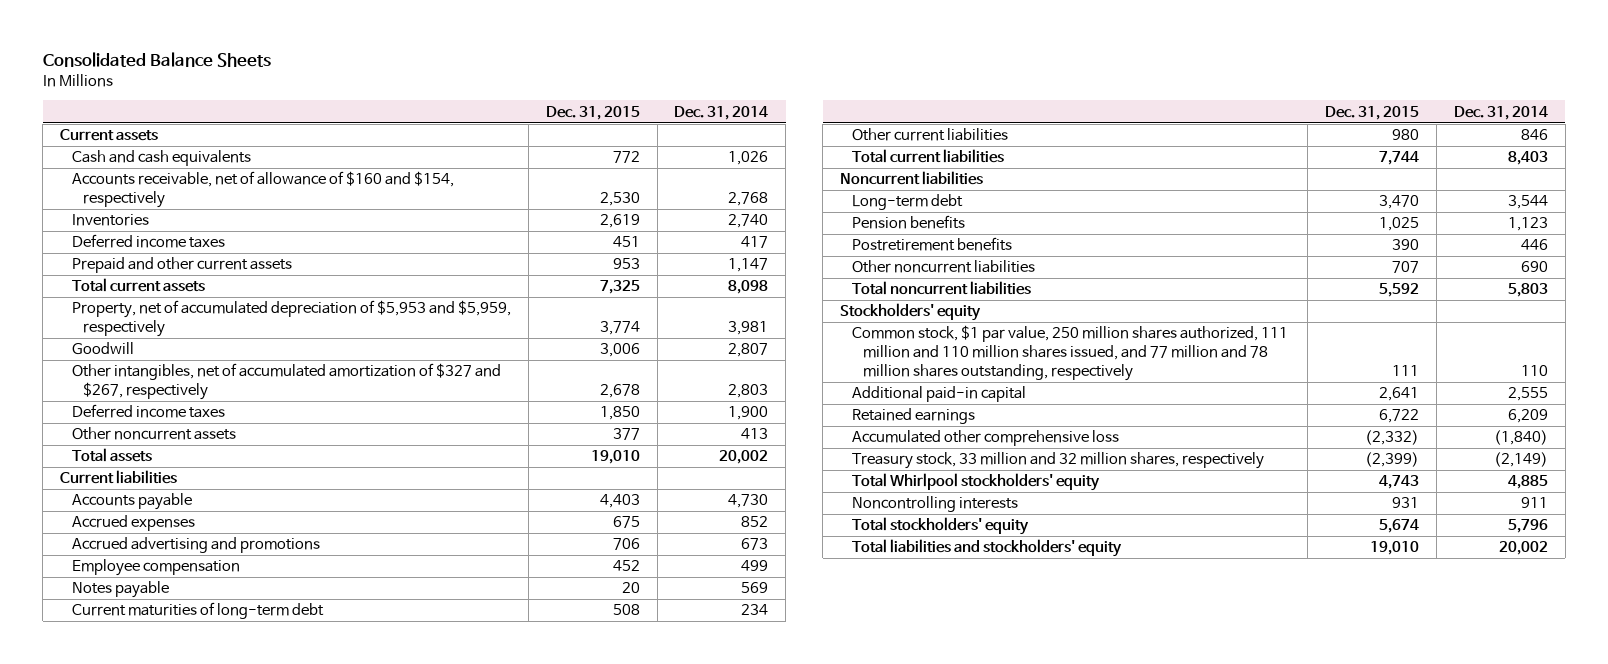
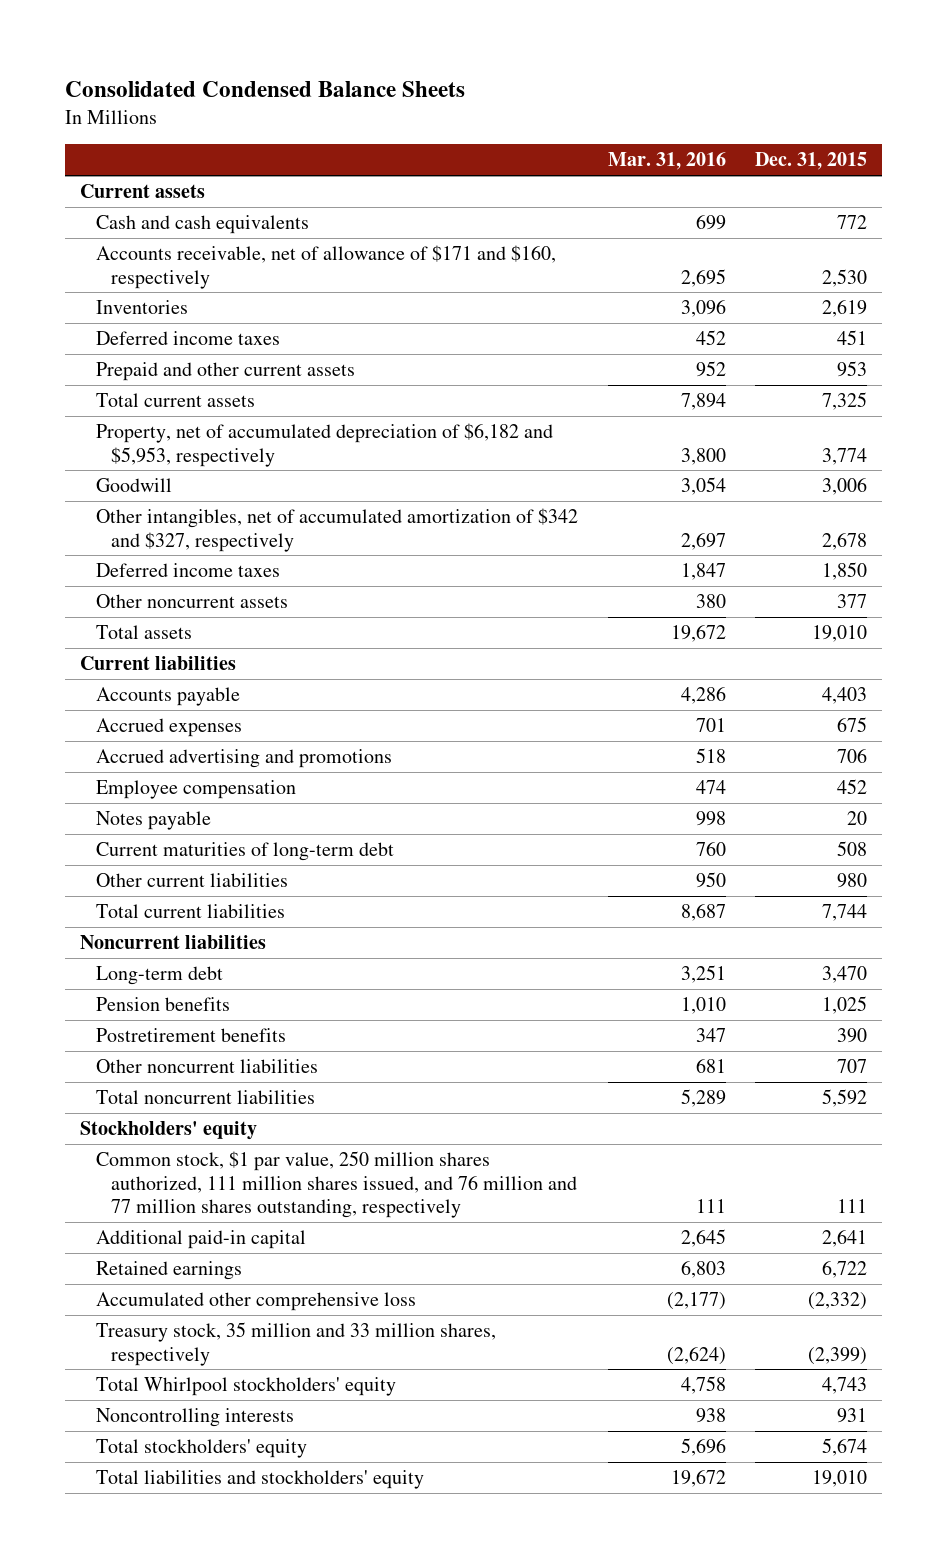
- Consolidated Balance Sheets
+ Consolidated Condensed Balance Sheets
- | Dec. 31, 2015 | Dec. 31, 2014
+ | Mar. 31, 2016 | Dec. 31, 2015
- Accounts receivable, net of allowance of $160 and $154, respectively | 2,530 | 2,768
+ Accounts receivable, net of allowance of $171 and $160, respectively | 2,695 | 2,530
- Property, net of accumulated depreciation of $5,953 and $5,959, respectively | 3,774 | 3,981
+ Property, net of accumulated depreciation of $6,182 and $5,953, respectively | 3,800 | 3,774
- Other intangibles, net of accumulated amortization of $327 and $267, respectively | 2,678 | 2,803
+ Other intangibles, net of accumulated amortization of $342 and $327, respectively | 2,697 | 2,678
- Common stock, $1 par value, 250 million shares authorized, 111 million and 110 million shares issued, and 77 million and 78 million shares outstanding, respectively | 111 | 110
+ Common stock, $1 par value, 250 million shares authorized, 111 million shares issued, and 76 million and 77 million shares outstanding, respectively | 111 | 111
- Treasury stock, 33 million and 32 million shares, respectively | (2,399) | (2,149)
+ Treasury stock, 35 million and 33 million shares, respectively | (2,624) | (2,399)

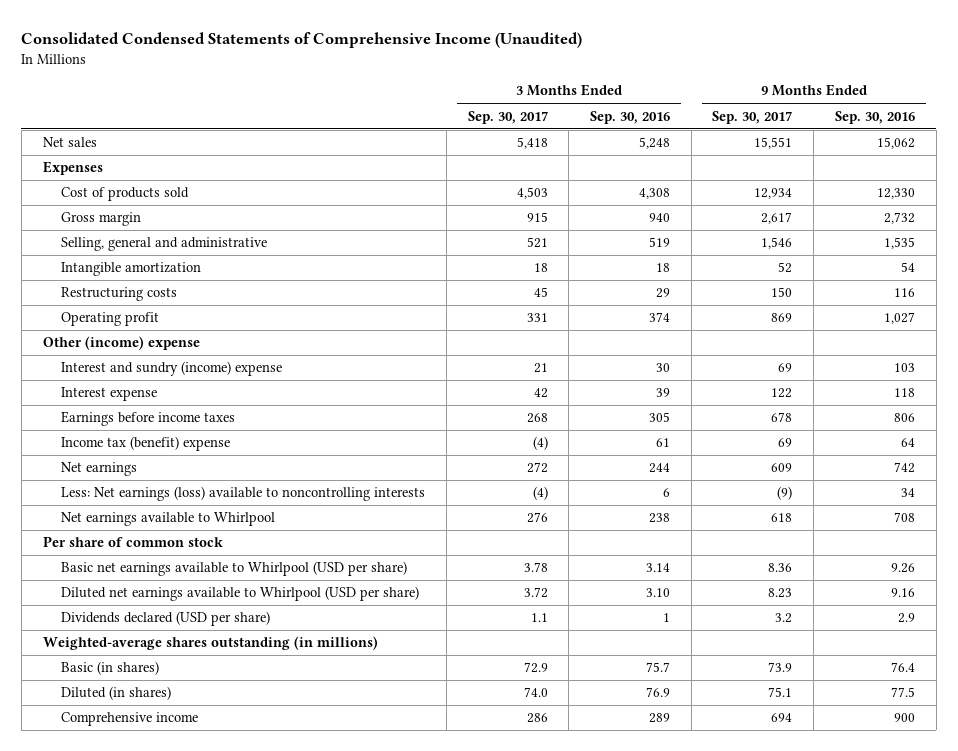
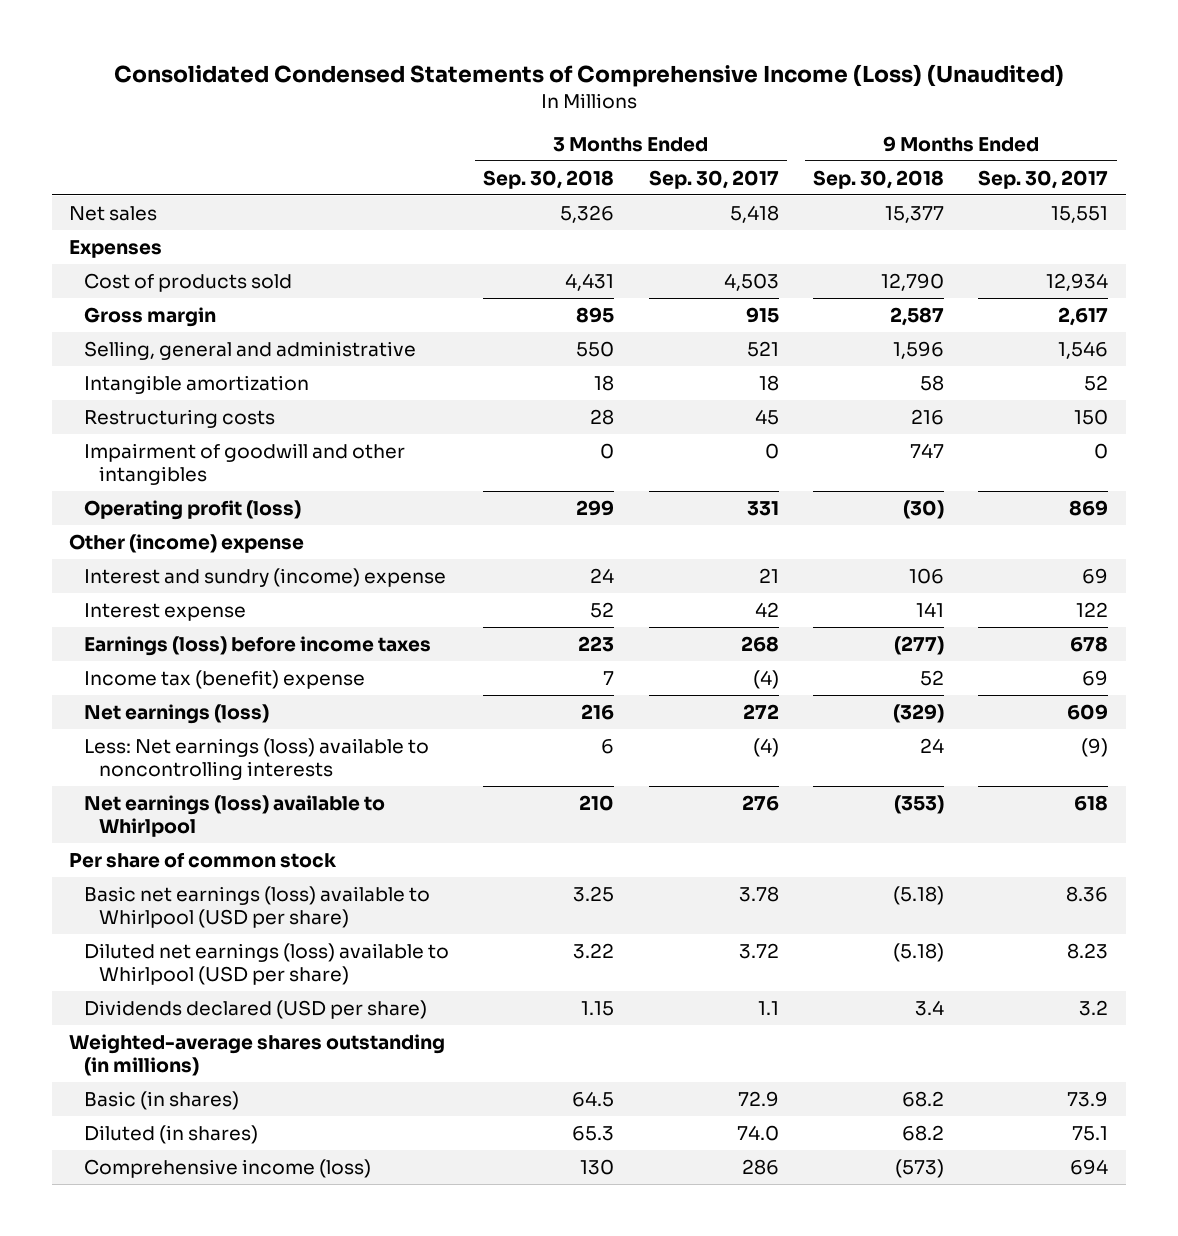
- Consolidated Condensed Statements of Comprehensive Income (Unaudited)
+ Consolidated Condensed Statements of Comprehensive Income (Loss) (Unaudited)
- | 3 Months Ended Sep. 30, 2017 | 3 Months Ended Sep. 30, 2016 | 9 Months Ended Sep. 30, 2017 | 9 Months Ended Sep. 30, 2016
+ | 3 Months Ended Sep. 30, 2018 | 3 Months Ended Sep. 30, 2017 | 9 Months Ended Sep. 30, 2018 | 9 Months Ended Sep. 30, 2017
- Operating profit | 331 | 374 | 869 | 1,027
+ Impairment of goodwill and other intangibles | 0 | 0 | 747 | 0
+ Operating profit (loss) | 299 | 331 | (30) | 869
- Earnings before income taxes | 268 | 305 | 678 | 806
+ Earnings (loss) before income taxes | 223 | 268 | (277) | 678
- Net earnings | 272 | 244 | 609 | 742
+ Net earnings (loss) | 216 | 272 | (329) | 609
- Net earnings available to Whirlpool | 276 | 238 | 618 | 708
+ Net earnings (loss) available to Whirlpool | 210 | 276 | (353) | 618
- Basic net earnings available to Whirlpool (USD per share) | 3.78 | 3.14 | 8.36 | 9.26
- Diluted net earnings available to Whirlpool (USD per share) | 3.72 | 3.10 | 8.23 | 9.16
+ Basic net earnings (loss) available to Whirlpool (USD per share) | 3.25 | 3.78 | (5.18) | 8.36
+ Diluted net earnings (loss) available to Whirlpool (USD per share) | 3.22 | 3.72 | (5.18) | 8.23
- Comprehensive income | 286 | 289 | 694 | 900
+ Comprehensive income (loss) | 130 | 286 | (573) | 694

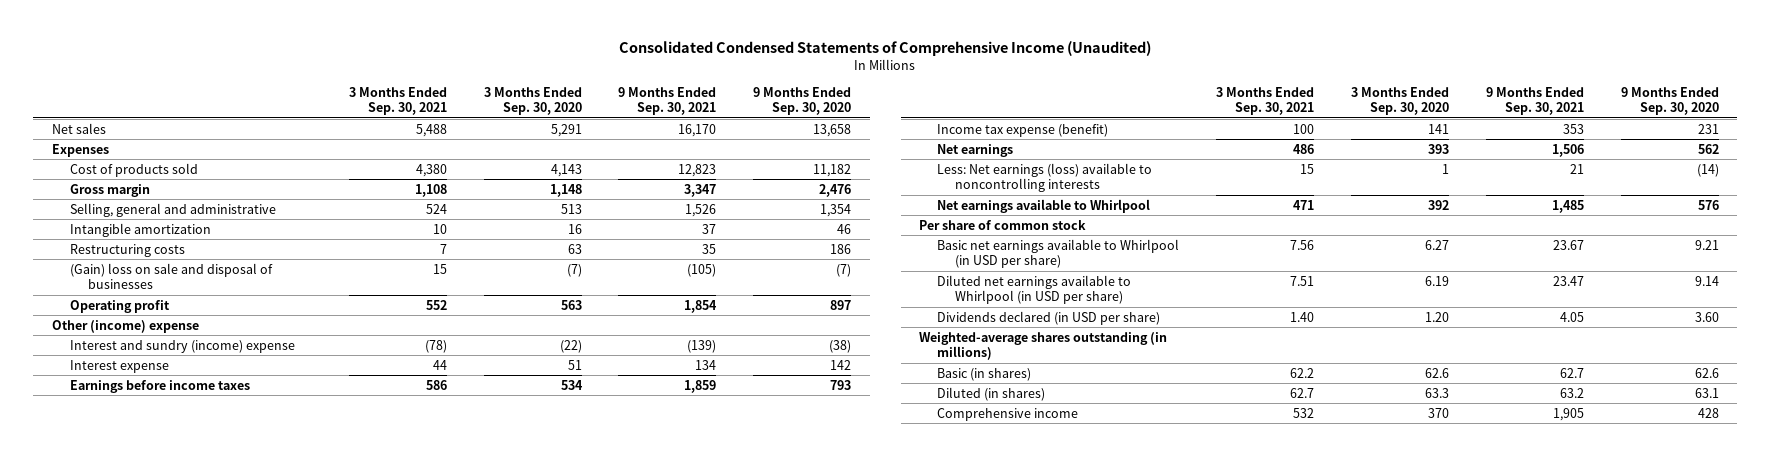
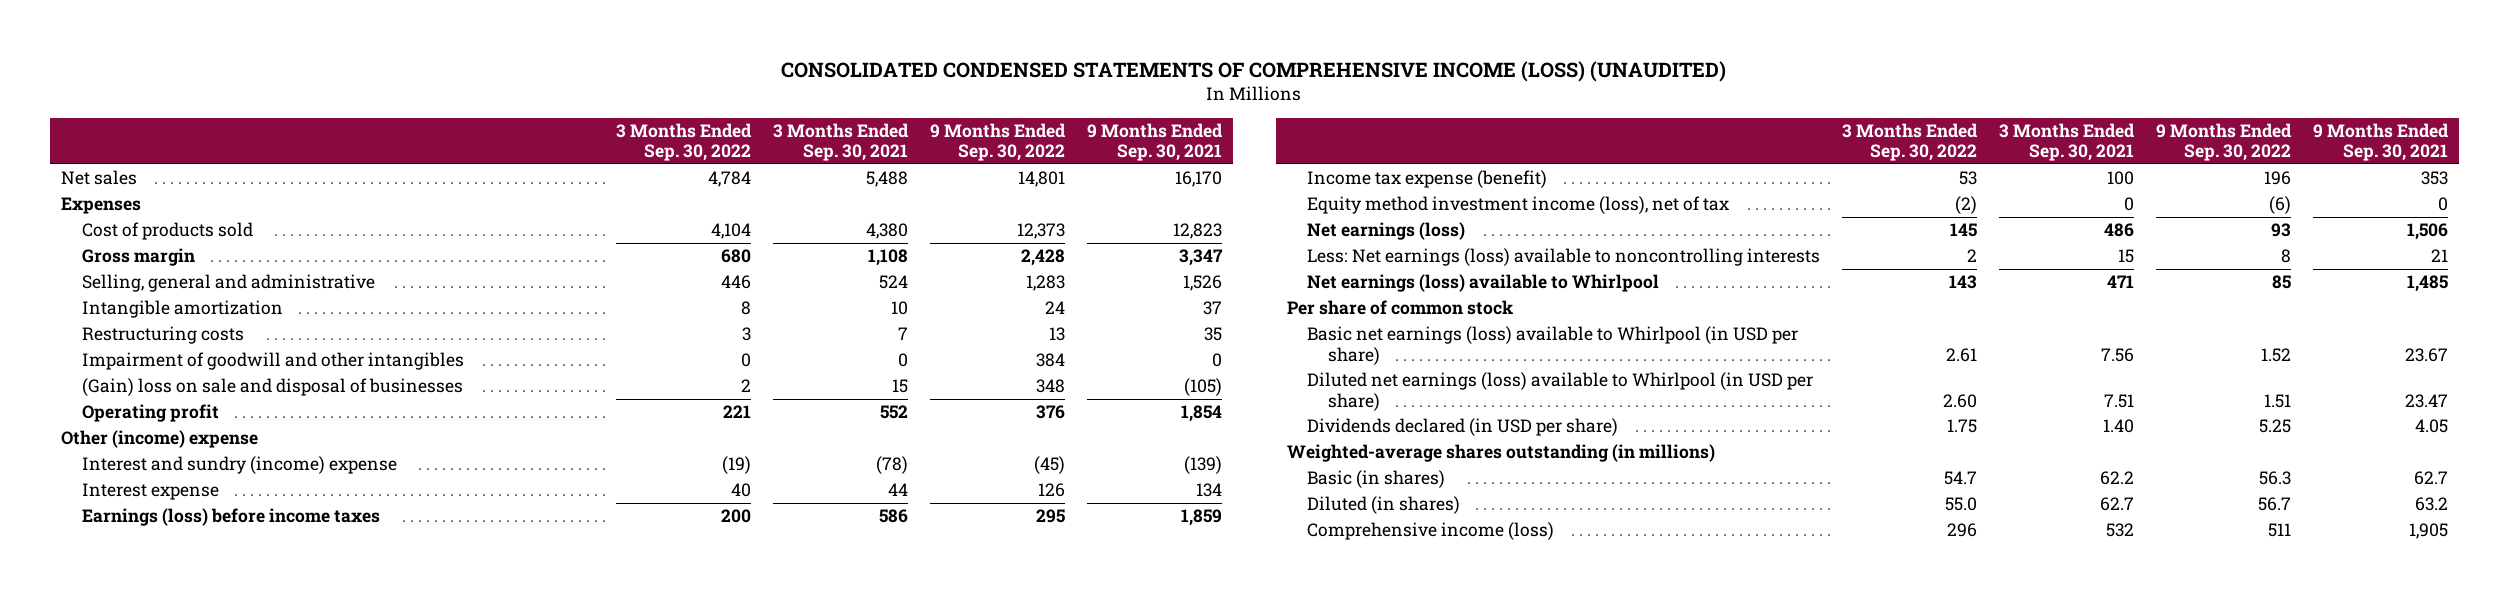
- Consolidated Condensed Statements of Comprehensive Income (Unaudited)
+ CONSOLIDATED CONDENSED STATEMENTS OF COMPREHENSIVE INCOME (LOSS) (UNAUDITED)
- | 3 Months Ended Sep. 30, 2021 | 3 Months Ended Sep. 30, 2020 | 9 Months Ended Sep. 30, 2021 | 9 Months Ended Sep. 30, 2020
+ | 3 Months Ended Sep. 30, 2022 | 3 Months Ended Sep. 30, 2021 | 9 Months Ended Sep. 30, 2022 | 9 Months Ended Sep. 30, 2021
+ Impairment of goodwill and other intangibles | 0 | 0 | 384 | 0
- Earnings before income taxes | 586 | 534 | 1,859 | 793
+ Earnings (loss) before income taxes | 200 | 586 | 295 | 1,859
- Net earnings | 486 | 393 | 1,506 | 562
+ Equity method investment income (loss), net of tax | (2) | 0 | (6) | 0
+ Net earnings (loss) | 145 | 486 | 93 | 1,506
- Net earnings available to Whirlpool | 471 | 392 | 1,485 | 576
+ Net earnings (loss) available to Whirlpool | 143 | 471 | 85 | 1,485
- Basic net earnings available to Whirlpool (in USD per share) | 7.56 | 6.27 | 23.67 | 9.21
- Diluted net earnings available to Whirlpool (in USD per share) | 7.51 | 6.19 | 23.47 | 9.14
+ Basic net earnings (loss) available to Whirlpool (in USD per share) | 2.61 | 7.56 | 1.52 | 23.67
+ Diluted net earnings (loss) available to Whirlpool (in USD per share) | 2.60 | 7.51 | 1.51 | 23.47
- Comprehensive income | 532 | 370 | 1,905 | 428
+ Comprehensive income (loss) | 296 | 532 | 511 | 1,905

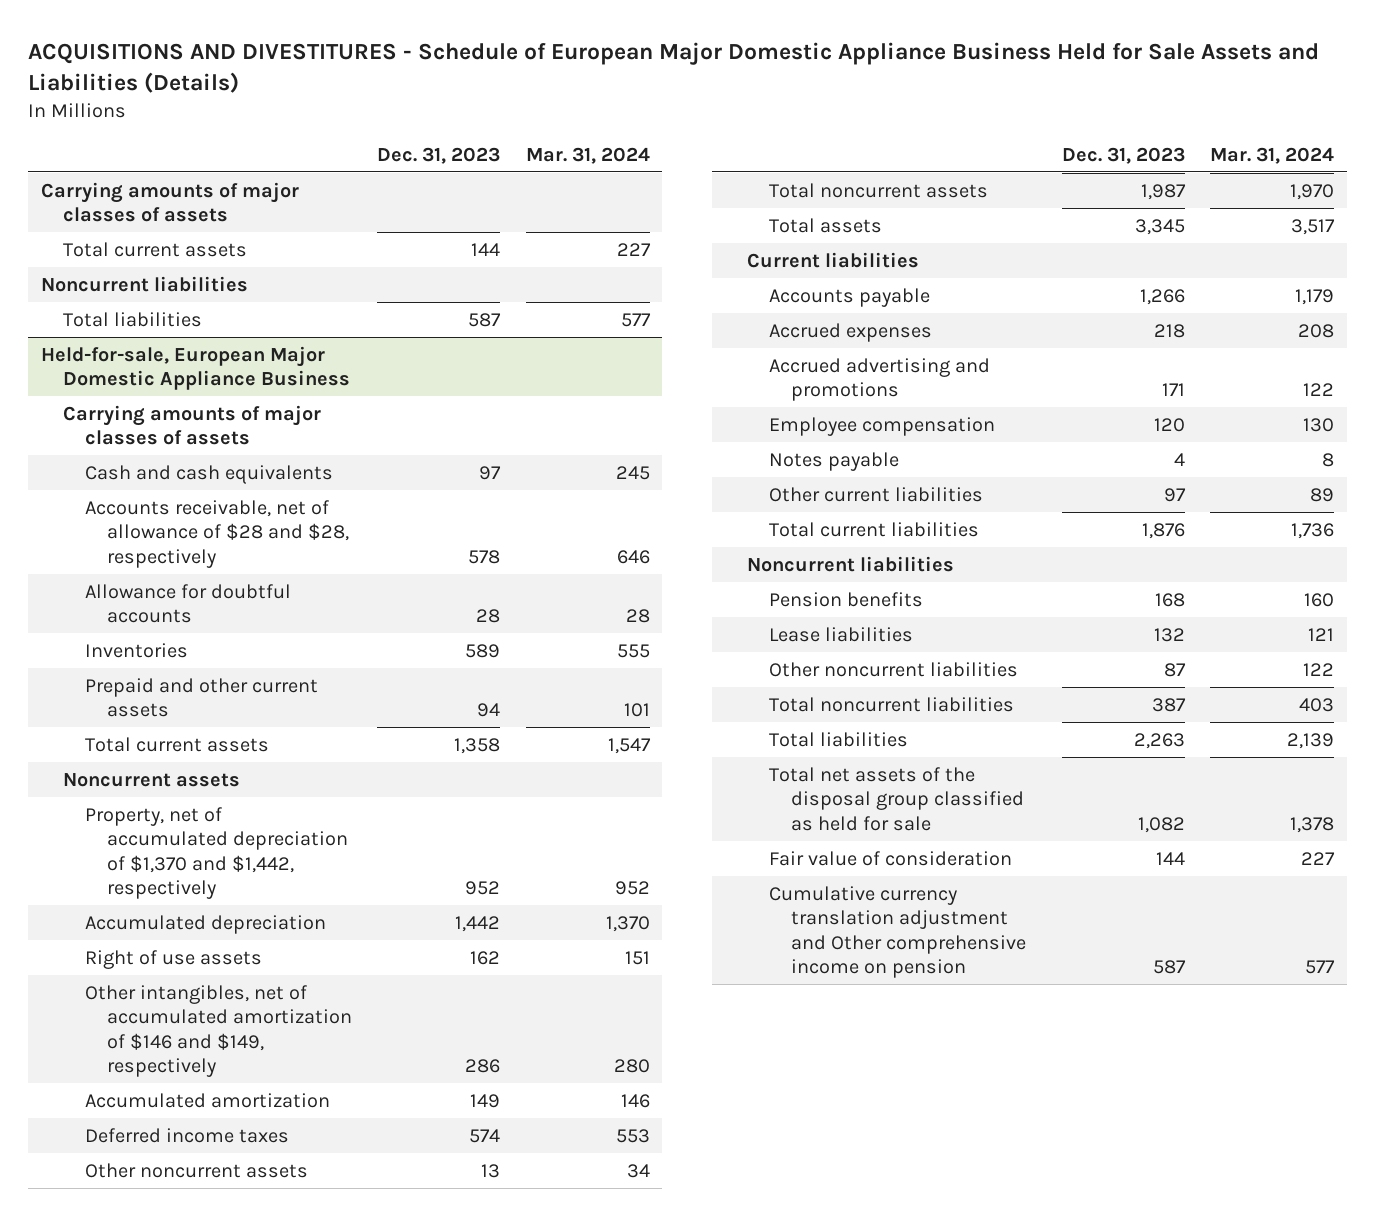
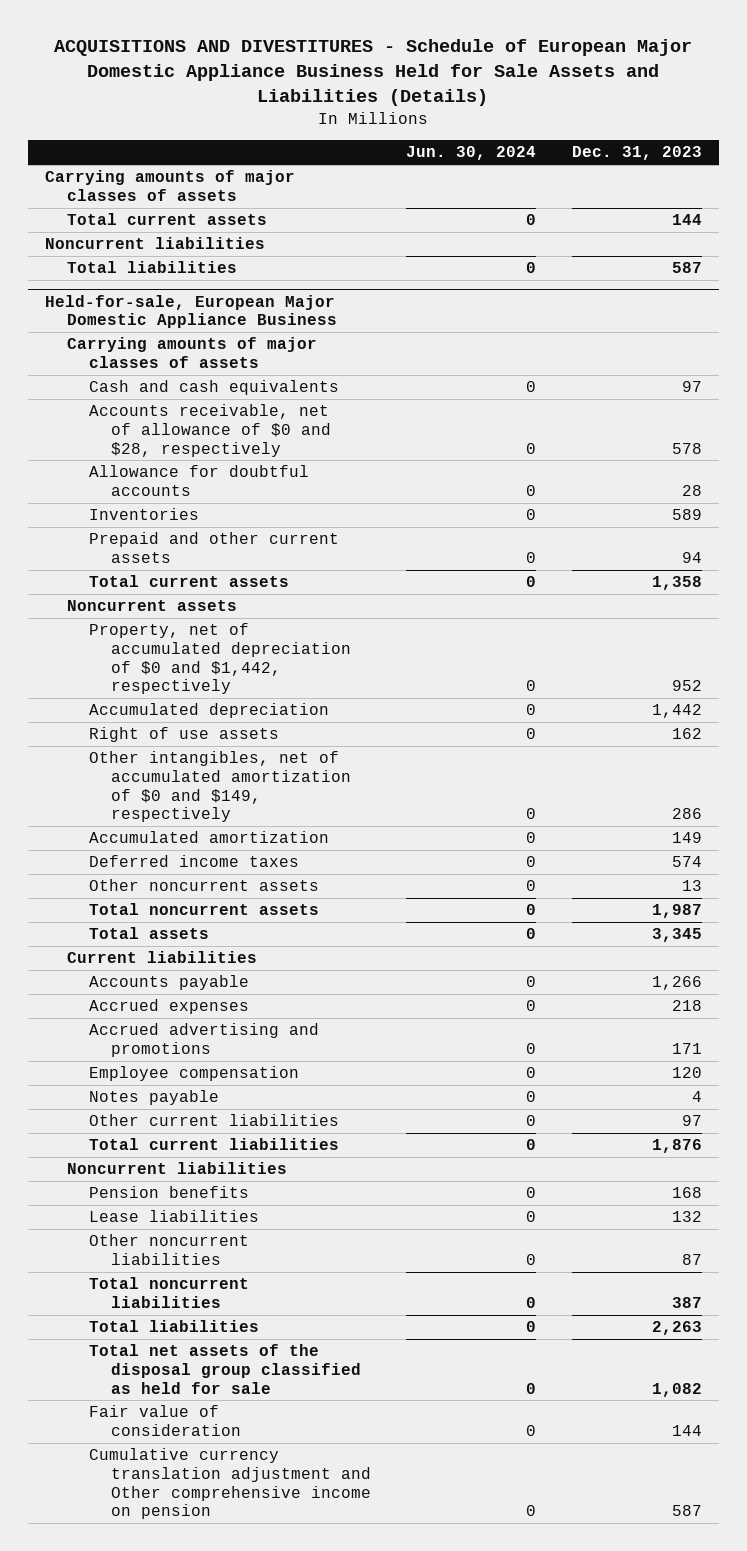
- | Dec. 31, 2023 | Mar. 31, 2024
+ | Jun. 30, 2024 | Dec. 31, 2023
@ Held-for-sale, European Major Domestic Appliance Business
- Accounts receivable, net of allowance of $28 and $28, respectively | 578 | 646
+ Accounts receivable, net of allowance of $0 and $28, respectively | 0 | 578
- Property, net of accumulated depreciation of $1,370 and $1,442, respectively | 952 | 952
+ Property, net of accumulated depreciation of $0 and $1,442, respectively | 0 | 952
- Other intangibles, net of accumulated amortization of $146 and $149, respectively | 286 | 280
+ Other intangibles, net of accumulated amortization of $0 and $149, respectively | 0 | 286

